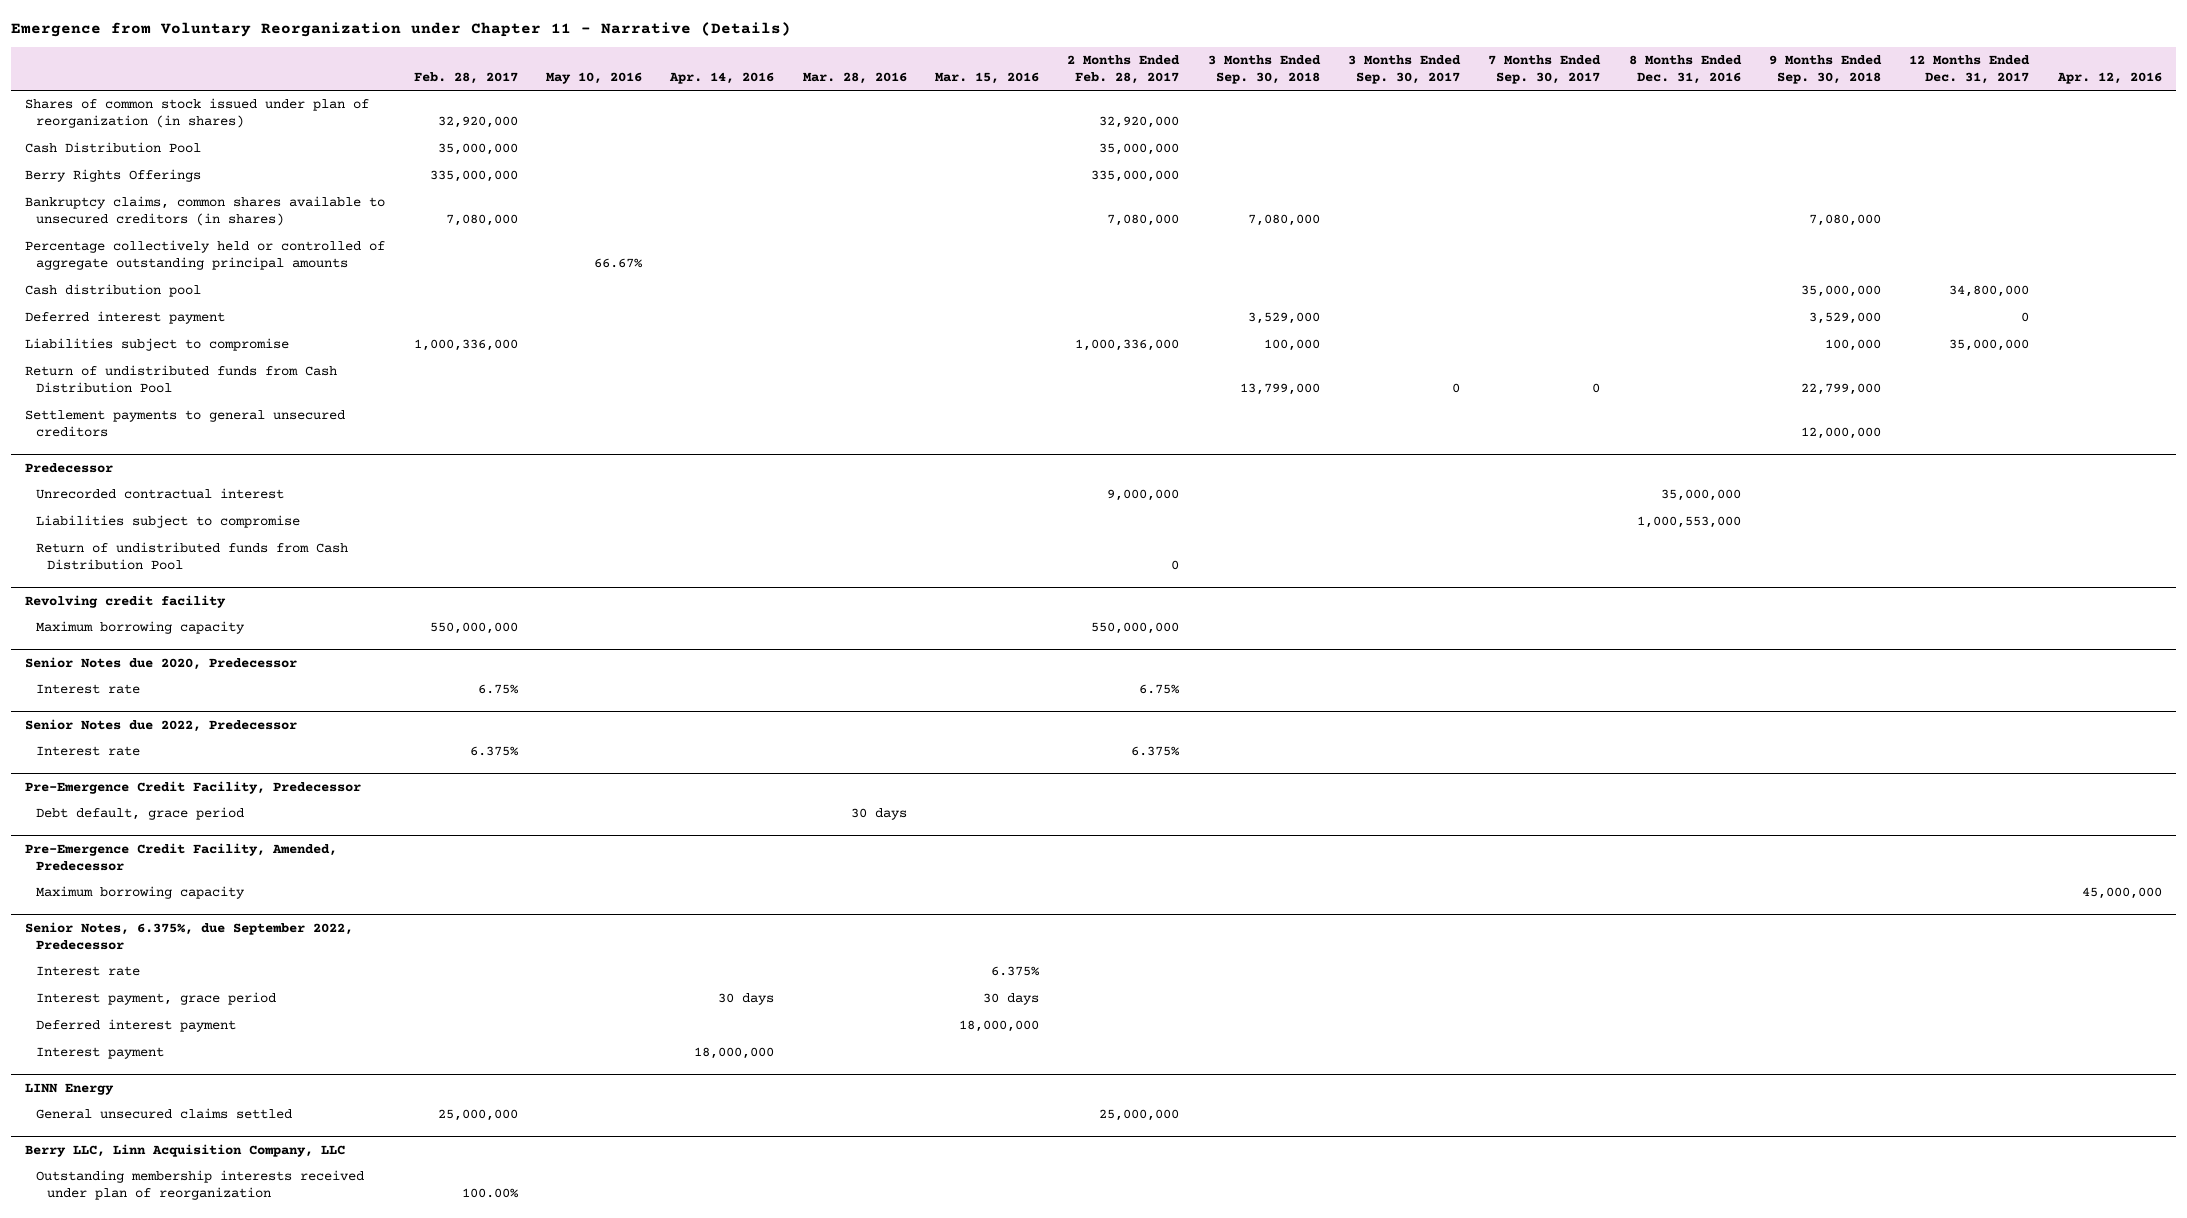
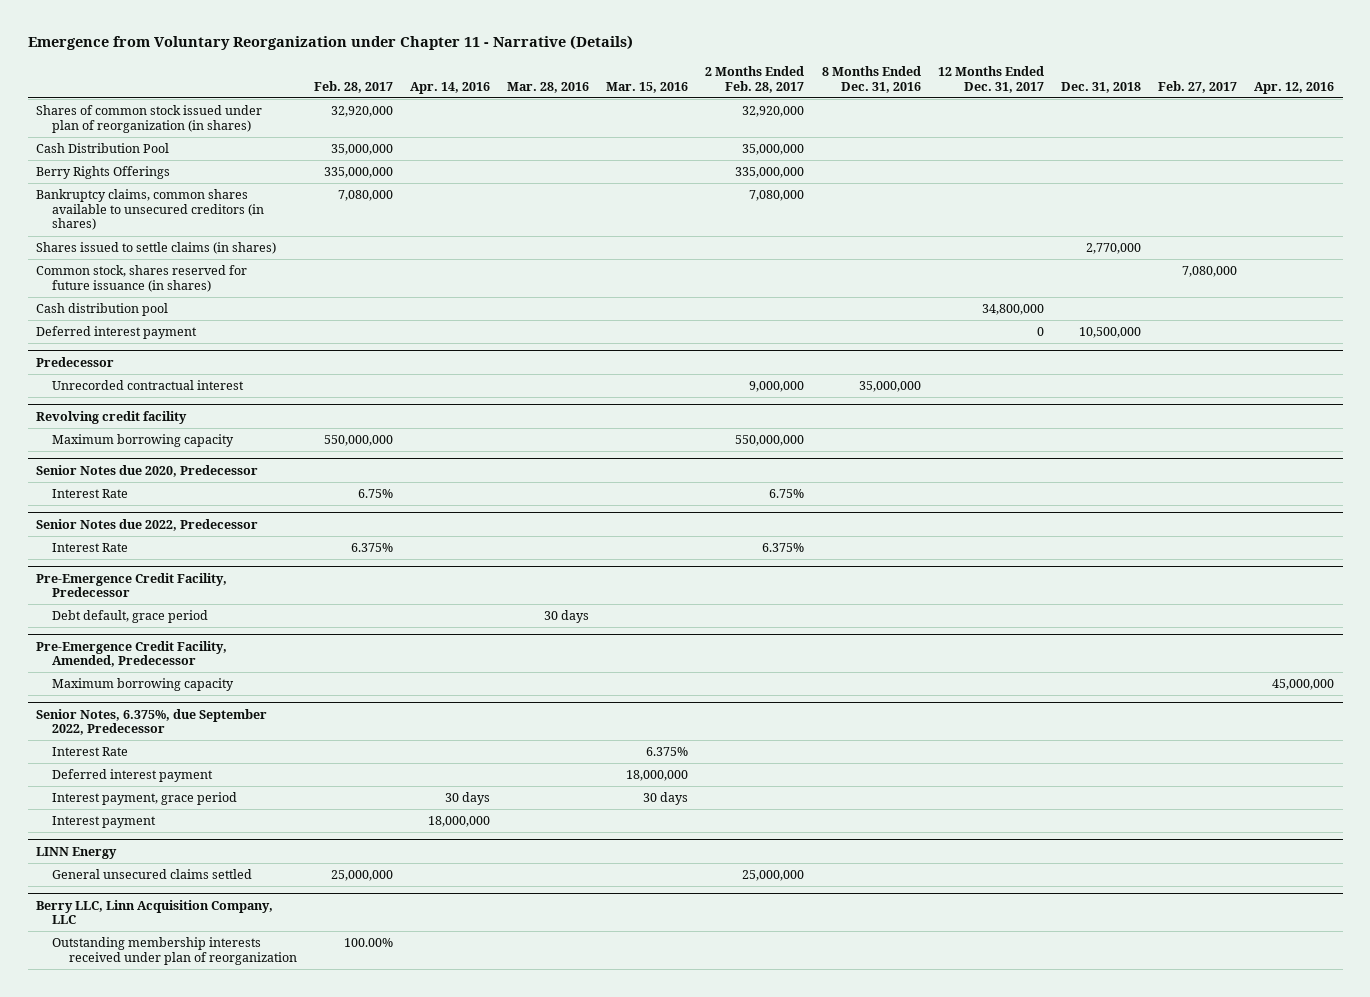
- | Feb. 28, 2017 | May 10, 2016 | Apr. 14, 2016 | Mar. 28, 2016 | Mar. 15, 2016 | 2 Months Ended Feb. 28, 2017 | 3 Months Ended Sep. 30, 2018 | 3 Months Ended Sep. 30, 2017 | 7 Months Ended Sep. 30, 2017 | 8 Months Ended Dec. 31, 2016 | 9 Months Ended Sep. 30, 2018 | 12 Months Ended Dec. 31, 2017 | Apr. 12, 2016
+ | Feb. 28, 2017 | Apr. 14, 2016 | Mar. 28, 2016 | Mar. 15, 2016 | 2 Months Ended Feb. 28, 2017 | 8 Months Ended Dec. 31, 2016 | 12 Months Ended Dec. 31, 2017 | Dec. 31, 2018 | Feb. 27, 2017 | Apr. 12, 2016
- Percentage collectively held or controlled of aggregate outstanding principal amounts | | 66.67% | | | | | | | | | | |
+ Shares issued to settle claims (in shares) | | | | | | | | 2,770,000 | |
+ Common stock, shares reserved for future issuance (in shares) | | | | | | | | | 7,080,000 |
- Liabilities subject to compromise | 1,000,336,000 | | | | | 1,000,336,000 | 100,000 | | | | 100,000 | 35,000,000 |
- Return of undistributed funds from Cash Distribution Pool | | | | | | | 13,799,000 | 0 | 0 | | 22,799,000 | |
- Settlement payments to general unsecured creditors | | | | | | | | | | | 12,000,000 | |
@ Predecessor
- Liabilities subject to compromise | | | | | | | | | | 1,000,553,000 | | |
- Return of undistributed funds from Cash Distribution Pool | | | | | | 0 | | | | | | |
@ Senior Notes due 2020, Predecessor
- Interest rate | 6.75% | | | | | 6.75% | | | | | | |
+ Interest Rate | 6.75% | | | | 6.75% | | | | |
@ Senior Notes due 2022, Predecessor
- Interest rate | 6.375% | | | | | 6.375% | | | | | | |
+ Interest Rate | 6.375% | | | | 6.375% | | | | |
@ Senior Notes, 6.375%, due September 2022, Predecessor
- Interest rate | | | | | 6.375% | | | | | | | |
+ Interest Rate | | | | 6.375% | | | | | |
moved down: Interest payment, grace period | | 30 days | | 30 days | | | | | |

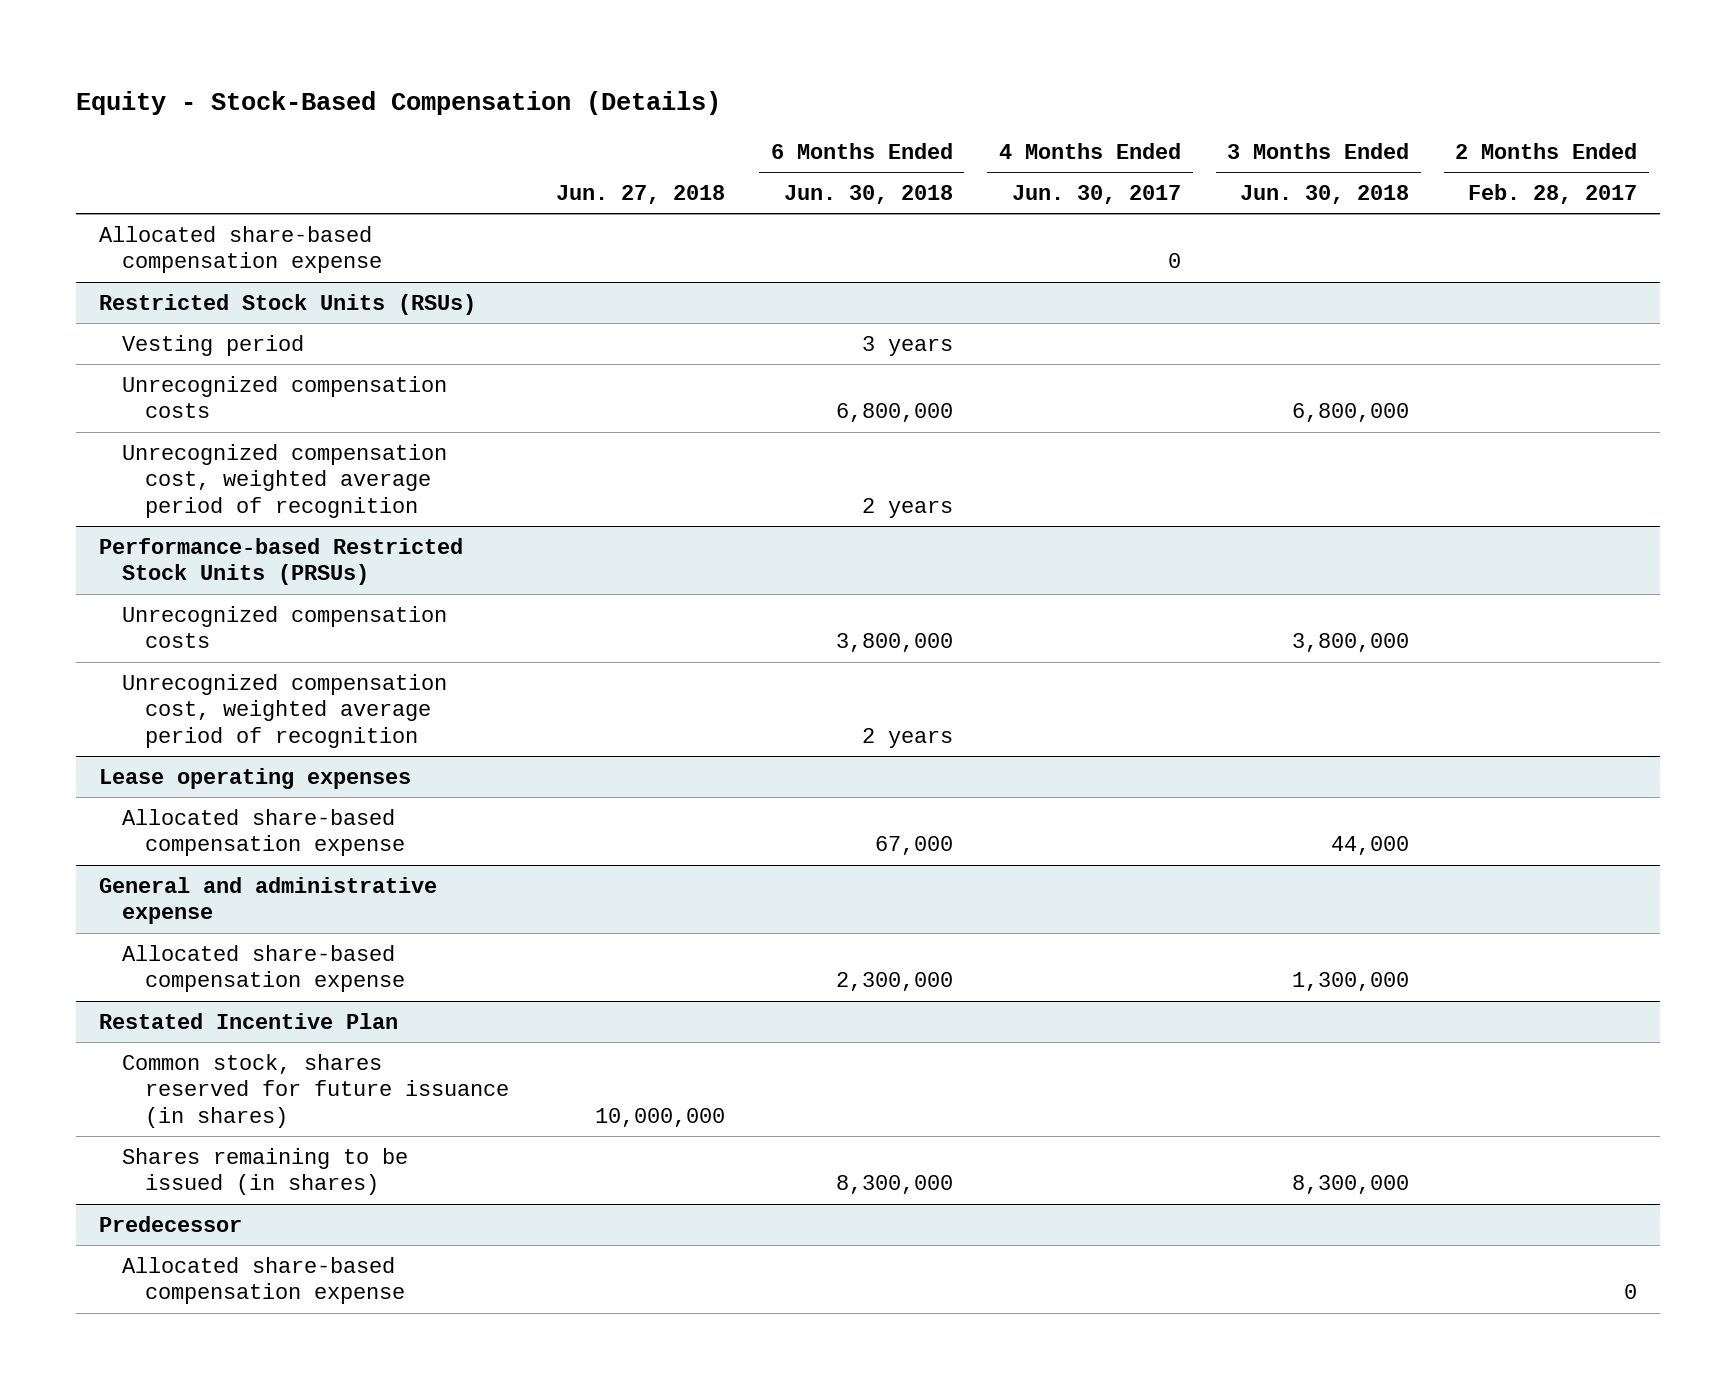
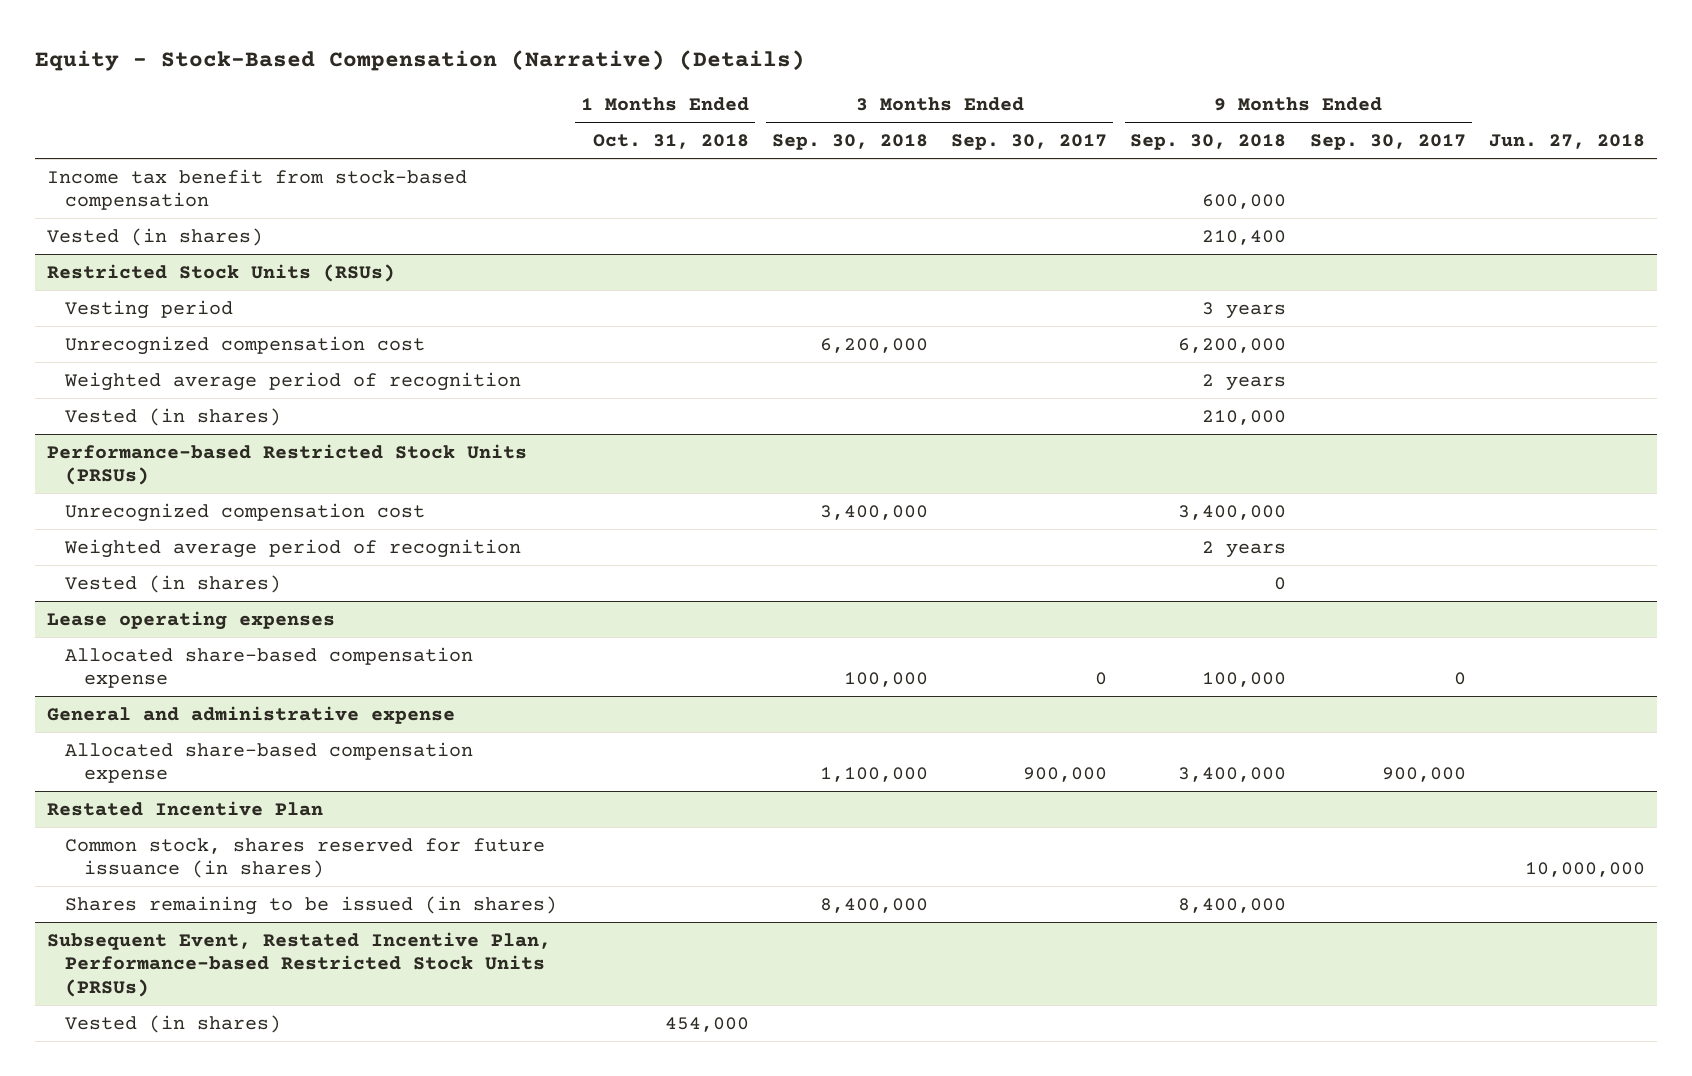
- Equity - Stock-Based Compensation (Details)
+ Equity - Stock-Based Compensation (Narrative) (Details)
- | Jun. 27, 2018 | 6 Months Ended Jun. 30, 2018 | 4 Months Ended Jun. 30, 2017 | 3 Months Ended Jun. 30, 2018 | 2 Months Ended Feb. 28, 2017
+ | 1 Months Ended Oct. 31, 2018 | 3 Months Ended Sep. 30, 2018 | 3 Months Ended Sep. 30, 2017 | 9 Months Ended Sep. 30, 2018 | 9 Months Ended Sep. 30, 2017 | Jun. 27, 2018
- Allocated share-based compensation expense | | | 0 | |
+ Income tax benefit from stock-based compensation | | | | 600,000 | |
+ Vested (in shares) | | | | 210,400 | |
@ Restricted Stock Units (RSUs)
- Unrecognized compensation costs | | 6,800,000 | | 6,800,000 |
- Unrecognized compensation cost, weighted average period of recognition | | 2 years | | |
+ Unrecognized compensation cost | | 6,200,000 | | 6,200,000 | |
+ Weighted average period of recognition | | | | 2 years | |
+ Vested (in shares) | | | | 210,000 | |
@ Performance-based Restricted Stock Units (PRSUs)
- Unrecognized compensation costs | | 3,800,000 | | 3,800,000 |
- Unrecognized compensation cost, weighted average period of recognition | | 2 years | | |
+ Unrecognized compensation cost | | 3,400,000 | | 3,400,000 | |
+ Weighted average period of recognition | | | | 2 years | |
+ Vested (in shares) | | | | 0 | |
- Predecessor
- Allocated share-based compensation expense | | | | | 0
+ Subsequent Event, Restated Incentive Plan, Performance-based Restricted Stock Units (PRSUs)
+ Vested (in shares) | 454,000 | | | | |

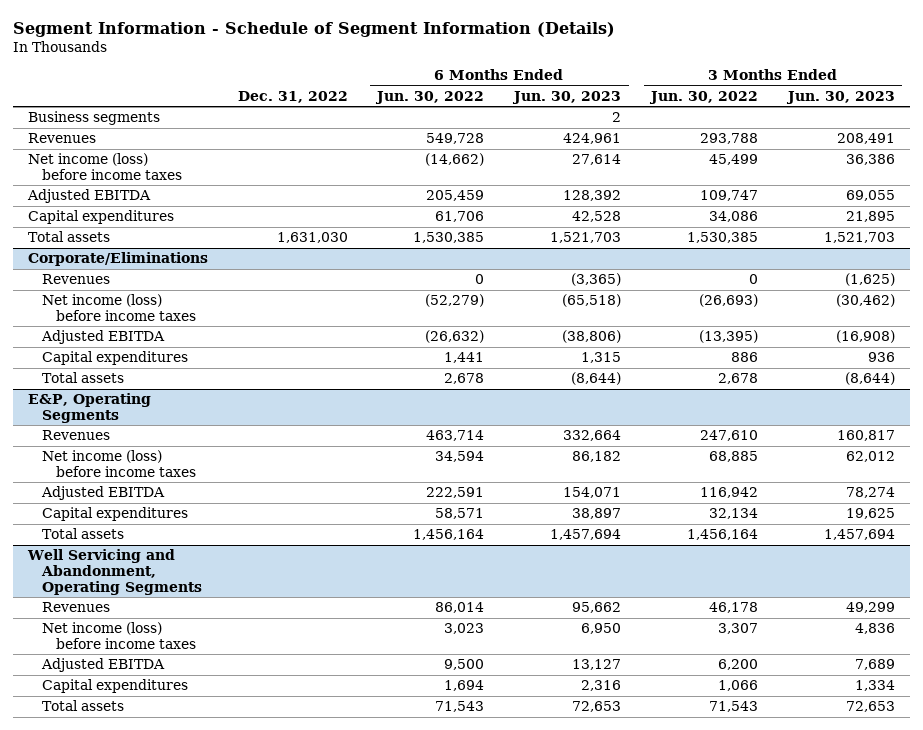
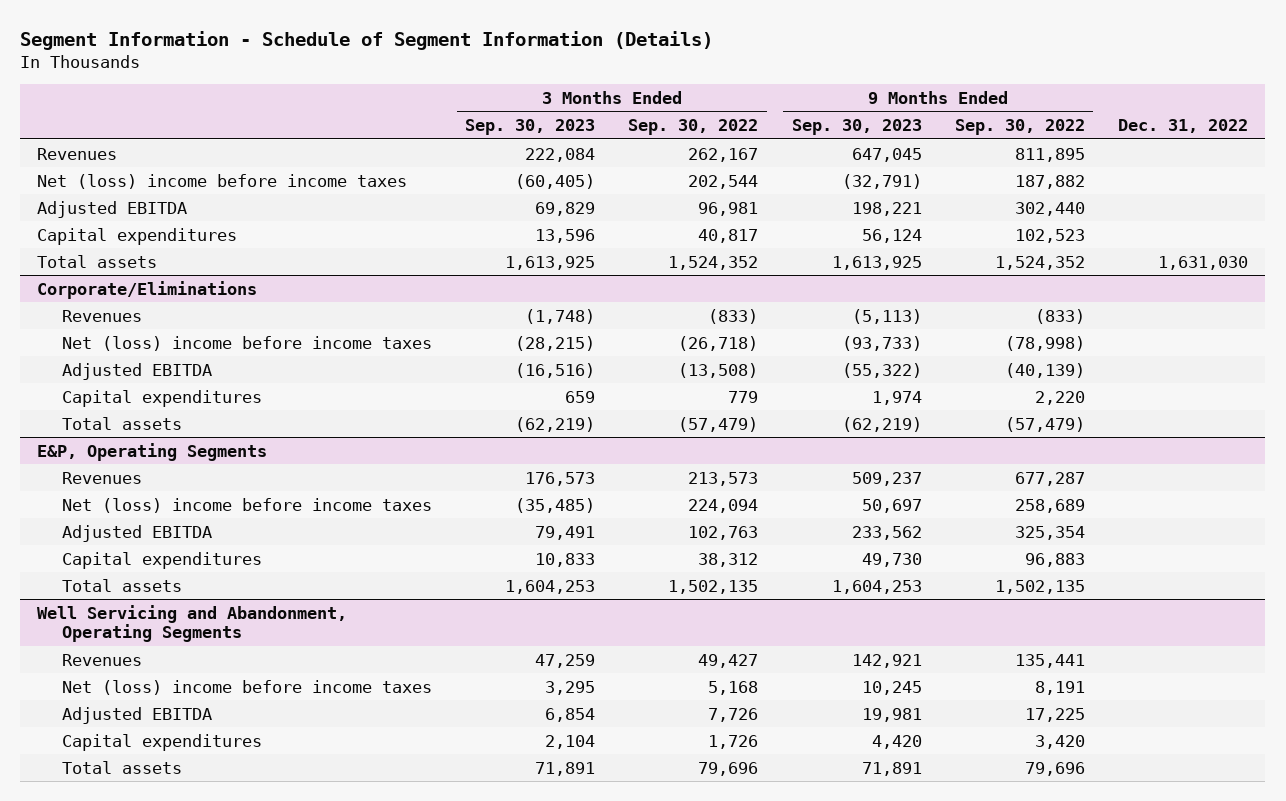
- | Dec. 31, 2022 | 6 Months Ended Jun. 30, 2022 | 6 Months Ended Jun. 30, 2023 | 3 Months Ended Jun. 30, 2022 | 3 Months Ended Jun. 30, 2023
+ | 3 Months Ended Sep. 30, 2023 | 3 Months Ended Sep. 30, 2022 | 9 Months Ended Sep. 30, 2023 | 9 Months Ended Sep. 30, 2022 | Dec. 31, 2022
- Business segments | | | 2 | |
- Net income (loss) before income taxes | | (14,662) | 27,614 | 45,499 | 36,386
+ Net (loss) income before income taxes | (60,405) | 202,544 | (32,791) | 187,882 |
@ Corporate/Eliminations
- Net income (loss) before income taxes | | (52,279) | (65,518) | (26,693) | (30,462)
+ Net (loss) income before income taxes | (28,215) | (26,718) | (93,733) | (78,998) |
@ E&P, Operating Segments
- Net income (loss) before income taxes | | 34,594 | 86,182 | 68,885 | 62,012
+ Net (loss) income before income taxes | (35,485) | 224,094 | 50,697 | 258,689 |
@ Well Servicing and Abandonment, Operating Segments
- Net income (loss) before income taxes | | 3,023 | 6,950 | 3,307 | 4,836
+ Net (loss) income before income taxes | 3,295 | 5,168 | 10,245 | 8,191 |

